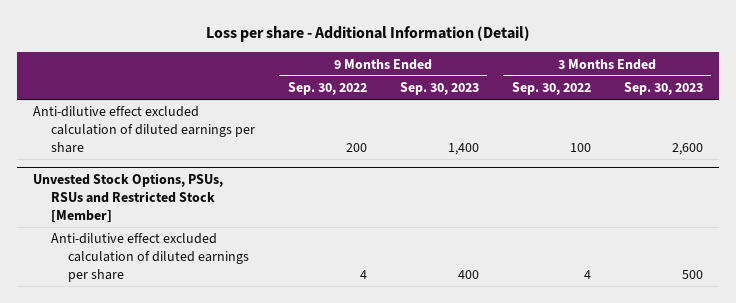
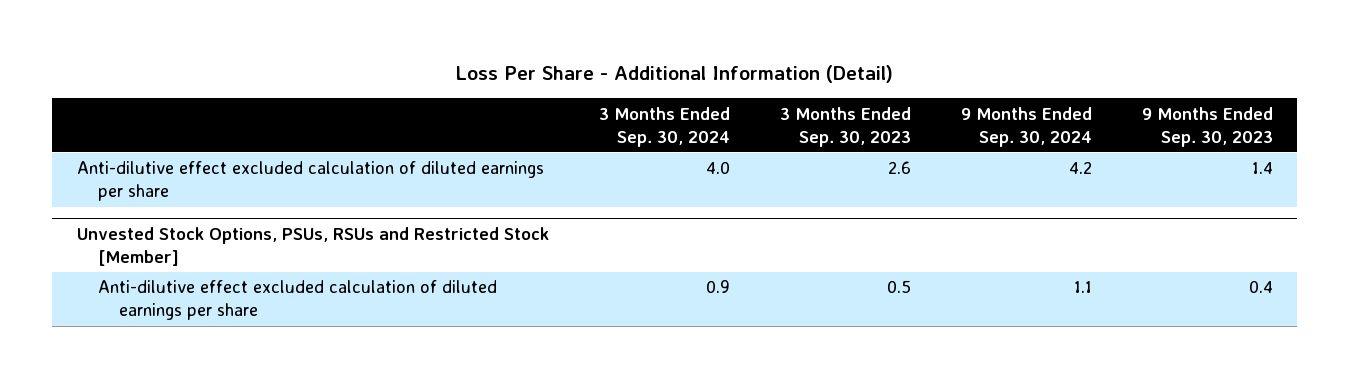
- Loss per share - Additional Information (Detail)
+ Loss Per Share - Additional Information (Detail)
- | 9 Months Ended Sep. 30, 2022 | 9 Months Ended Sep. 30, 2023 | 3 Months Ended Sep. 30, 2022 | 3 Months Ended Sep. 30, 2023
+ | 3 Months Ended Sep. 30, 2024 | 3 Months Ended Sep. 30, 2023 | 9 Months Ended Sep. 30, 2024 | 9 Months Ended Sep. 30, 2023
- Anti-dilutive effect excluded calculation of diluted earnings per share | 200 | 1,400 | 100 | 2,600
+ Anti-dilutive effect excluded calculation of diluted earnings per share | 4.0 | 2.6 | 4.2 | 1.4
@ Unvested Stock Options, PSUs, RSUs and Restricted Stock [Member]
- Anti-dilutive effect excluded calculation of diluted earnings per share | 4 | 400 | 4 | 500
+ Anti-dilutive effect excluded calculation of diluted earnings per share | 0.9 | 0.5 | 1.1 | 0.4

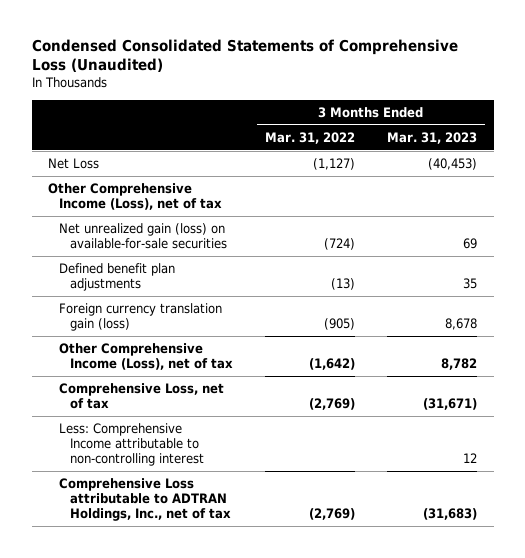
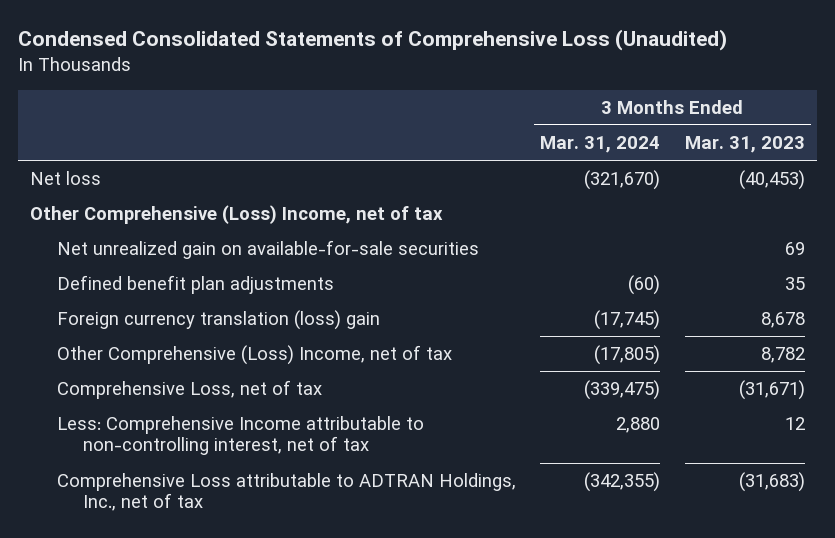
- | 3 Months Ended Mar. 31, 2022 | 3 Months Ended Mar. 31, 2023
+ | 3 Months Ended Mar. 31, 2024 | 3 Months Ended Mar. 31, 2023
- Net Loss | (1,127) | (40,453)
- Other Comprehensive Income (Loss), net of tax
- Net unrealized gain (loss) on available-for-sale securities | (724) | 69
+ Net loss | (321,670) | (40,453)
+ Other Comprehensive (Loss) Income, net of tax
+ Net unrealized gain on available-for-sale securities | | 69
- Foreign currency translation gain (loss) | (905) | 8,678
- Other Comprehensive Income (Loss), net of tax | (1,642) | 8,782
+ Foreign currency translation (loss) gain | (17,745) | 8,678
+ Other Comprehensive (Loss) Income, net of tax | (17,805) | 8,782
- Less: Comprehensive Income attributable to non-controlling interest | | 12
+ Less: Comprehensive Income attributable to non-controlling interest, net of tax | 2,880 | 12

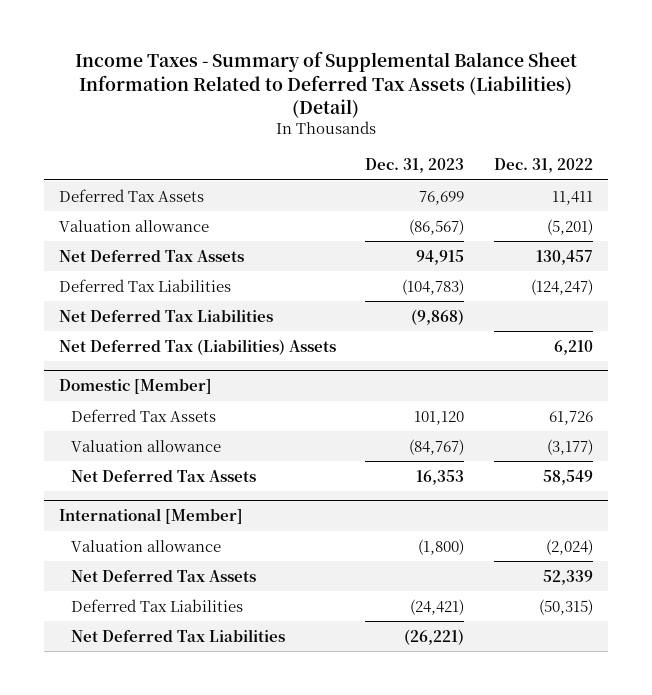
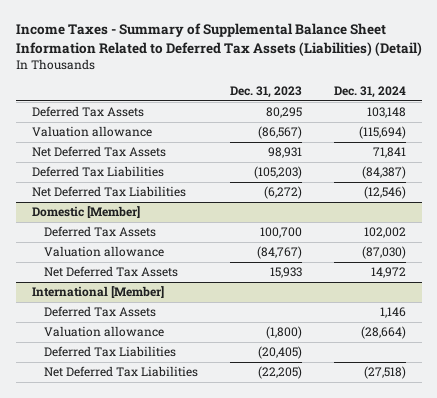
- | Dec. 31, 2023 | Dec. 31, 2022
+ | Dec. 31, 2023 | Dec. 31, 2024
- Deferred Tax Assets | 76,699 | 11,411
+ Deferred Tax Assets | 80,295 | 103,148
- Net Deferred Tax Assets | 94,915 | 130,457
- Deferred Tax Liabilities | (104,783) | (124,247)
- Net Deferred Tax Liabilities | (9,868) |
- Net Deferred Tax (Liabilities) Assets | | 6,210
+ Net Deferred Tax Assets | 98,931 | 71,841
+ Deferred Tax Liabilities | (105,203) | (84,387)
+ Net Deferred Tax Liabilities | (6,272) | (12,546)
@ Domestic [Member]
- Deferred Tax Assets | 101,120 | 61,726
+ Deferred Tax Assets | 100,700 | 102,002
- Net Deferred Tax Assets | 16,353 | 58,549
+ Net Deferred Tax Assets | 15,933 | 14,972
@ International [Member]
+ Deferred Tax Assets | | 1,146
- Net Deferred Tax Assets | | 52,339
- Deferred Tax Liabilities | (24,421) | (50,315)
- Net Deferred Tax Liabilities | (26,221) |
+ Deferred Tax Liabilities | (20,405) |
+ Net Deferred Tax Liabilities | (22,205) | (27,518)

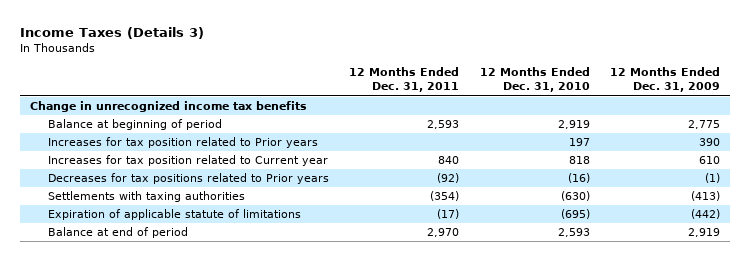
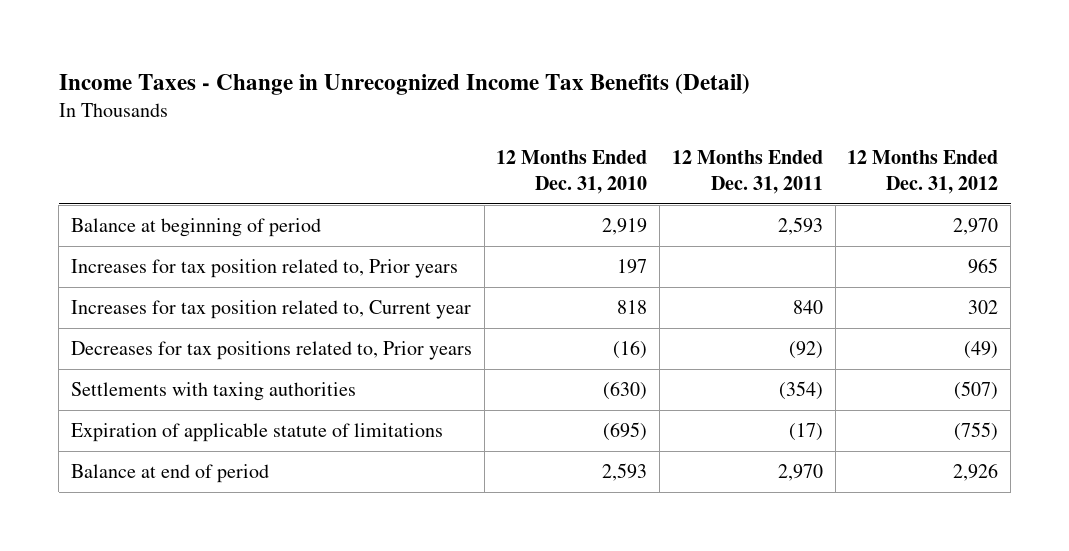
- Income Taxes (Details 3)
+ Income Taxes - Change in Unrecognized Income Tax Benefits (Detail)
- | 12 Months Ended Dec. 31, 2011 | 12 Months Ended Dec. 31, 2010 | 12 Months Ended Dec. 31, 2009
+ | 12 Months Ended Dec. 31, 2010 | 12 Months Ended Dec. 31, 2011 | 12 Months Ended Dec. 31, 2012
- Change in unrecognized income tax benefits
- Increases for tax position related to Prior years | | 197 | 390
- Increases for tax position related to Current year | 840 | 818 | 610
- Decreases for tax positions related to Prior years | (92) | (16) | (1)
+ Increases for tax position related to, Prior years | 197 | | 965
+ Increases for tax position related to, Current year | 818 | 840 | 302
+ Decreases for tax positions related to, Prior years | (16) | (92) | (49)

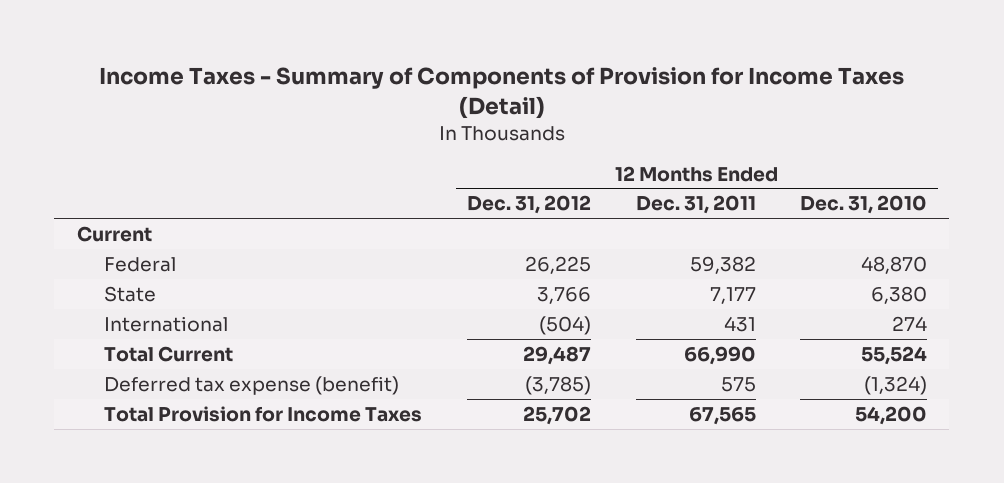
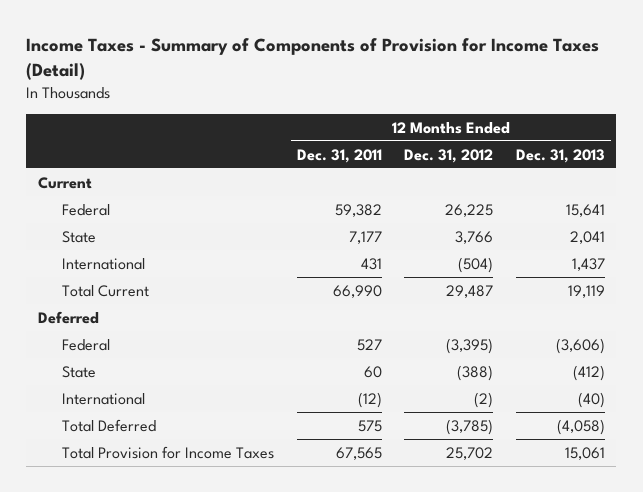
- | 12 Months Ended Dec. 31, 2012 | 12 Months Ended Dec. 31, 2011 | 12 Months Ended Dec. 31, 2010
+ | 12 Months Ended Dec. 31, 2011 | 12 Months Ended Dec. 31, 2012 | 12 Months Ended Dec. 31, 2013
- Deferred tax expense (benefit) | (3,785) | 575 | (1,324)
+ Deferred
+ Federal | 527 | (3,395) | (3,606)
+ State | 60 | (388) | (412)
+ International | (12) | (2) | (40)
+ Total Deferred | 575 | (3,785) | (4,058)

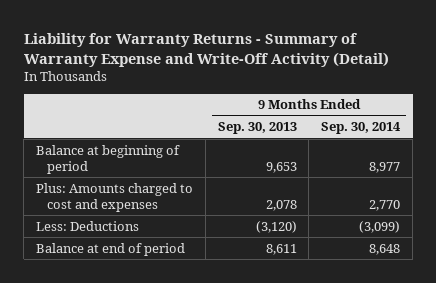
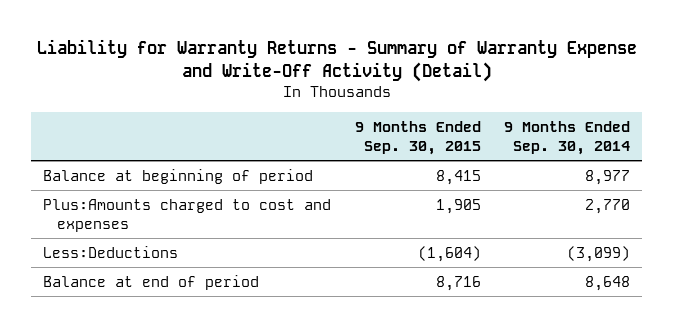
- | 9 Months Ended Sep. 30, 2013 | 9 Months Ended Sep. 30, 2014
+ | 9 Months Ended Sep. 30, 2015 | 9 Months Ended Sep. 30, 2014
- Plus: Amounts charged to cost and expenses | 2,078 | 2,770
- Less: Deductions | (3,120) | (3,099)
+ Plus:Amounts charged to cost and expenses | 1,905 | 2,770
+ Less:Deductions | (1,604) | (3,099)

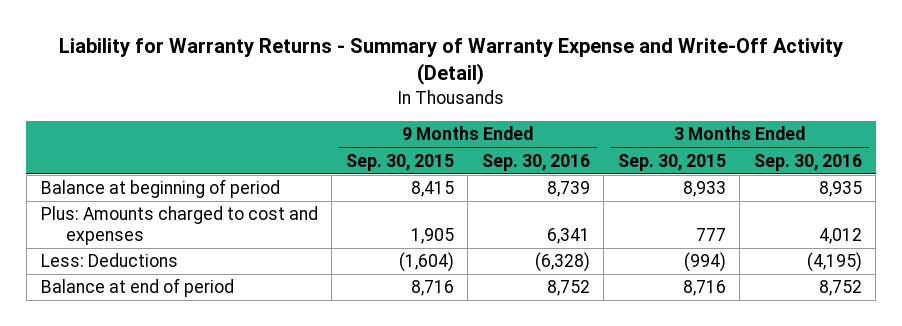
- | 9 Months Ended Sep. 30, 2015 | 9 Months Ended Sep. 30, 2014
+ | 9 Months Ended Sep. 30, 2015 | 9 Months Ended Sep. 30, 2016 | 3 Months Ended Sep. 30, 2015 | 3 Months Ended Sep. 30, 2016
- Plus:Amounts charged to cost and expenses | 1,905 | 2,770
- Less:Deductions | (1,604) | (3,099)
+ Plus: Amounts charged to cost and expenses | 1,905 | 6,341 | 777 | 4,012
+ Less: Deductions | (1,604) | (6,328) | (994) | (4,195)

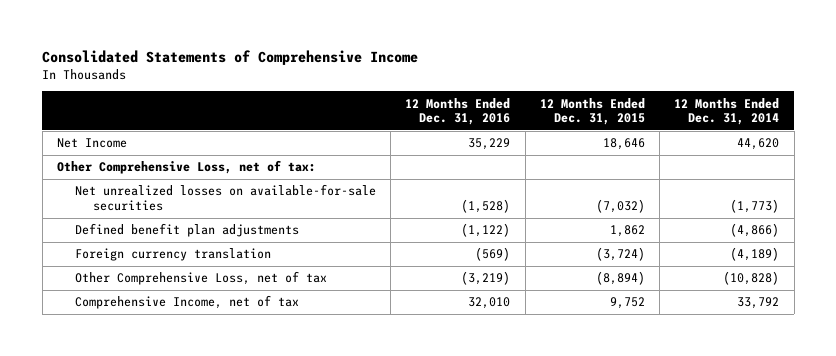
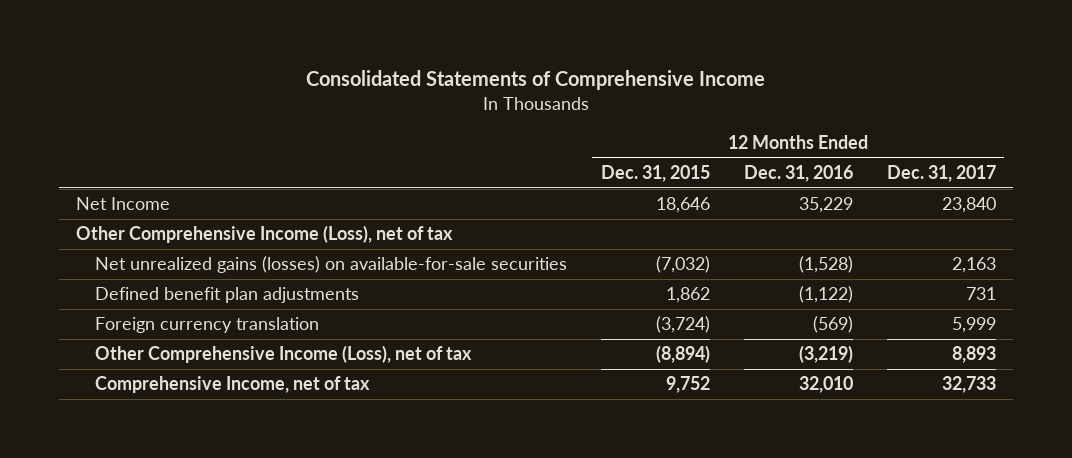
- | 12 Months Ended Dec. 31, 2016 | 12 Months Ended Dec. 31, 2015 | 12 Months Ended Dec. 31, 2014
+ | 12 Months Ended Dec. 31, 2015 | 12 Months Ended Dec. 31, 2016 | 12 Months Ended Dec. 31, 2017
- Other Comprehensive Loss, net of tax:
- Net unrealized losses on available-for-sale securities | (1,528) | (7,032) | (1,773)
+ Other Comprehensive Income (Loss), net of tax
+ Net unrealized gains (losses) on available-for-sale securities | (7,032) | (1,528) | 2,163
- Other Comprehensive Loss, net of tax | (3,219) | (8,894) | (10,828)
+ Other Comprehensive Income (Loss), net of tax | (8,894) | (3,219) | 8,893

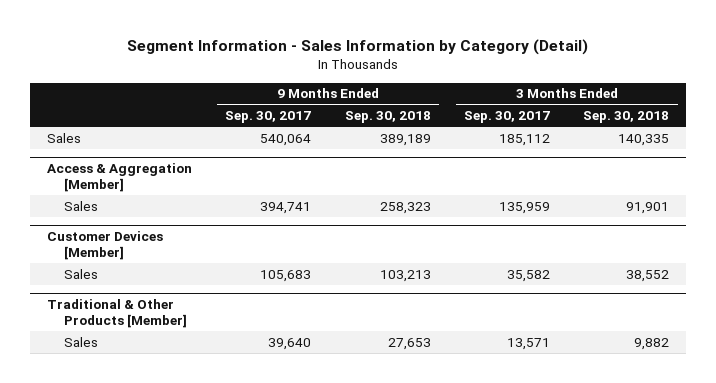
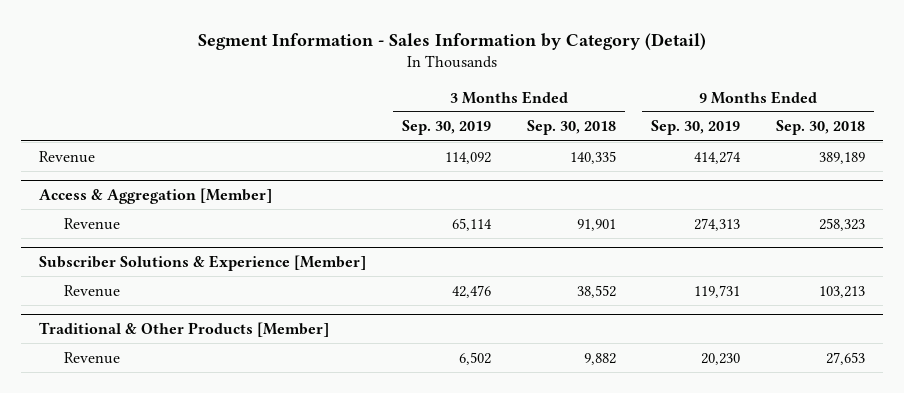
- | 9 Months Ended Sep. 30, 2017 | 9 Months Ended Sep. 30, 2018 | 3 Months Ended Sep. 30, 2017 | 3 Months Ended Sep. 30, 2018
+ | 3 Months Ended Sep. 30, 2019 | 3 Months Ended Sep. 30, 2018 | 9 Months Ended Sep. 30, 2019 | 9 Months Ended Sep. 30, 2018
- Sales | 540,064 | 389,189 | 185,112 | 140,335
+ Revenue | 114,092 | 140,335 | 414,274 | 389,189
@ Access & Aggregation [Member]
- Sales | 394,741 | 258,323 | 135,959 | 91,901
- Customer Devices [Member]
- Sales | 105,683 | 103,213 | 35,582 | 38,552
@ Access & Aggregation [Member]
+ Revenue | 65,114 | 91,901 | 274,313 | 258,323
+ Subscriber Solutions & Experience [Member]
+ Revenue | 42,476 | 38,552 | 119,731 | 103,213
@ Traditional & Other Products [Member]
- Sales | 39,640 | 27,653 | 13,571 | 9,882
+ Revenue | 6,502 | 9,882 | 20,230 | 27,653

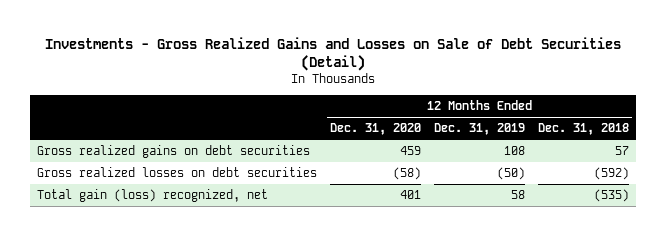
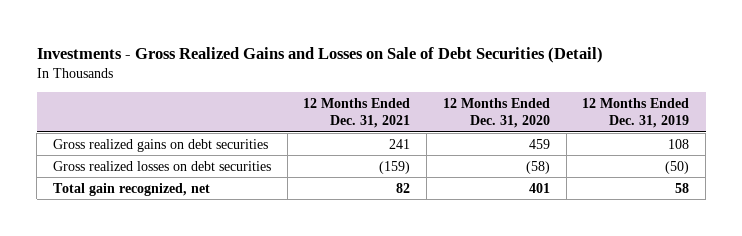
- | 12 Months Ended Dec. 31, 2020 | 12 Months Ended Dec. 31, 2019 | 12 Months Ended Dec. 31, 2018
+ | 12 Months Ended Dec. 31, 2021 | 12 Months Ended Dec. 31, 2020 | 12 Months Ended Dec. 31, 2019
- Total gain (loss) recognized, net | 401 | 58 | (535)
+ Total gain recognized, net | 82 | 401 | 58

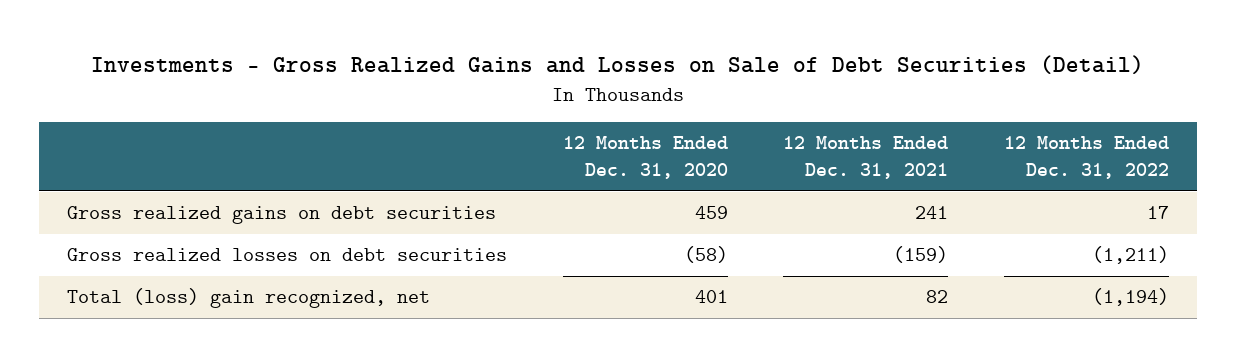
- | 12 Months Ended Dec. 31, 2021 | 12 Months Ended Dec. 31, 2020 | 12 Months Ended Dec. 31, 2019
+ | 12 Months Ended Dec. 31, 2020 | 12 Months Ended Dec. 31, 2021 | 12 Months Ended Dec. 31, 2022
- Total gain recognized, net | 82 | 401 | 58
+ Total (loss) gain recognized, net | 401 | 82 | (1,194)

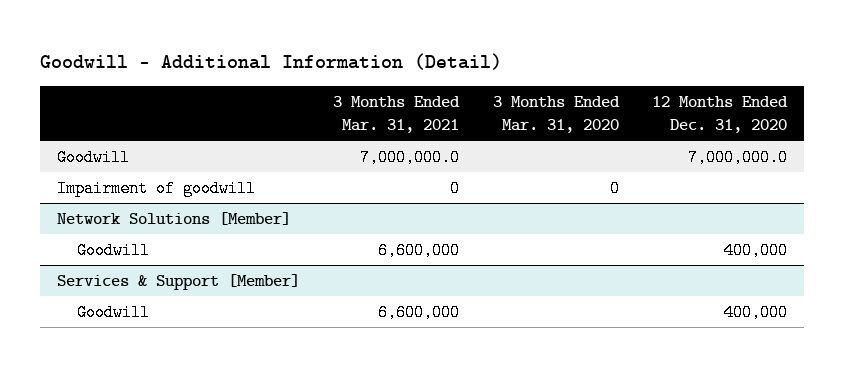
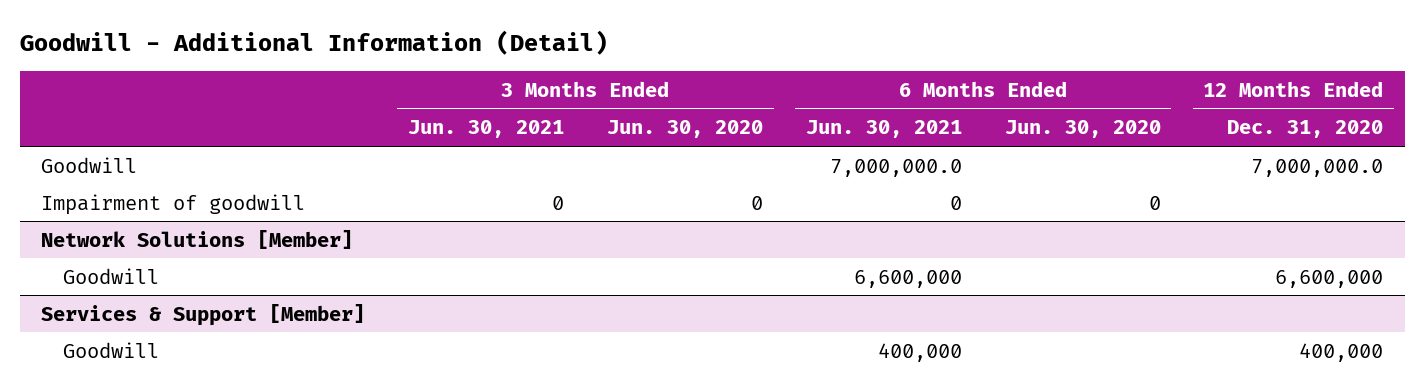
- | 3 Months Ended Mar. 31, 2021 | 3 Months Ended Mar. 31, 2020 | 12 Months Ended Dec. 31, 2020
+ | 3 Months Ended Jun. 30, 2021 | 3 Months Ended Jun. 30, 2020 | 6 Months Ended Jun. 30, 2021 | 6 Months Ended Jun. 30, 2020 | 12 Months Ended Dec. 31, 2020
@ Network Solutions [Member]
- Goodwill | 6,600,000 | | 400,000
+ Goodwill | | | 6,600,000 | | 6,600,000

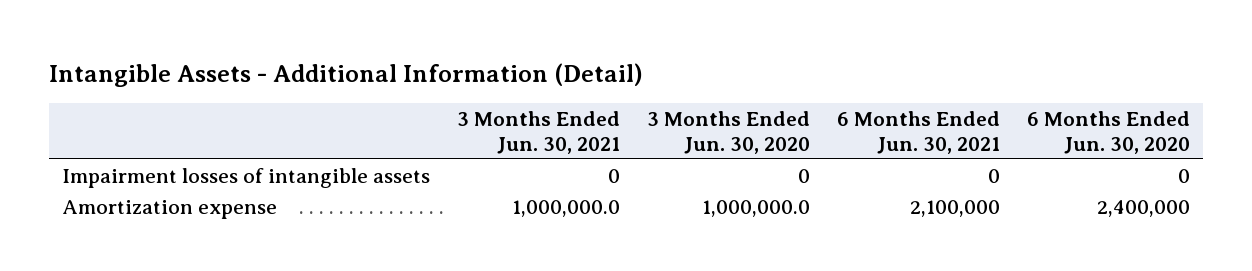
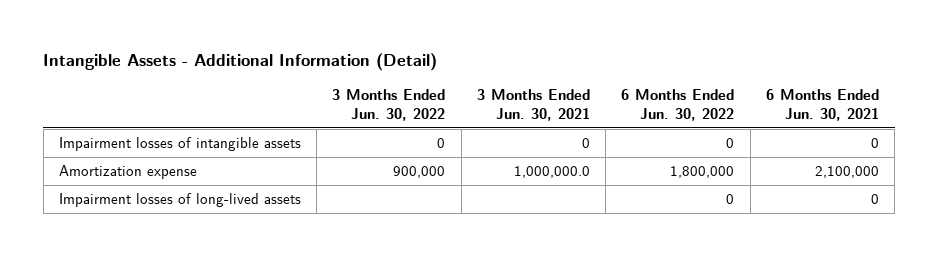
- | 3 Months Ended Jun. 30, 2021 | 3 Months Ended Jun. 30, 2020 | 6 Months Ended Jun. 30, 2021 | 6 Months Ended Jun. 30, 2020
+ | 3 Months Ended Jun. 30, 2022 | 3 Months Ended Jun. 30, 2021 | 6 Months Ended Jun. 30, 2022 | 6 Months Ended Jun. 30, 2021
+ Impairment losses of long-lived assets | | | 0 | 0

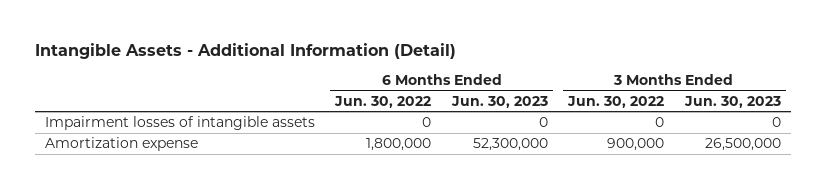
- | 3 Months Ended Jun. 30, 2022 | 3 Months Ended Jun. 30, 2021 | 6 Months Ended Jun. 30, 2022 | 6 Months Ended Jun. 30, 2021
+ | 6 Months Ended Jun. 30, 2022 | 6 Months Ended Jun. 30, 2023 | 3 Months Ended Jun. 30, 2022 | 3 Months Ended Jun. 30, 2023
- Impairment losses of long-lived assets | | | 0 | 0

